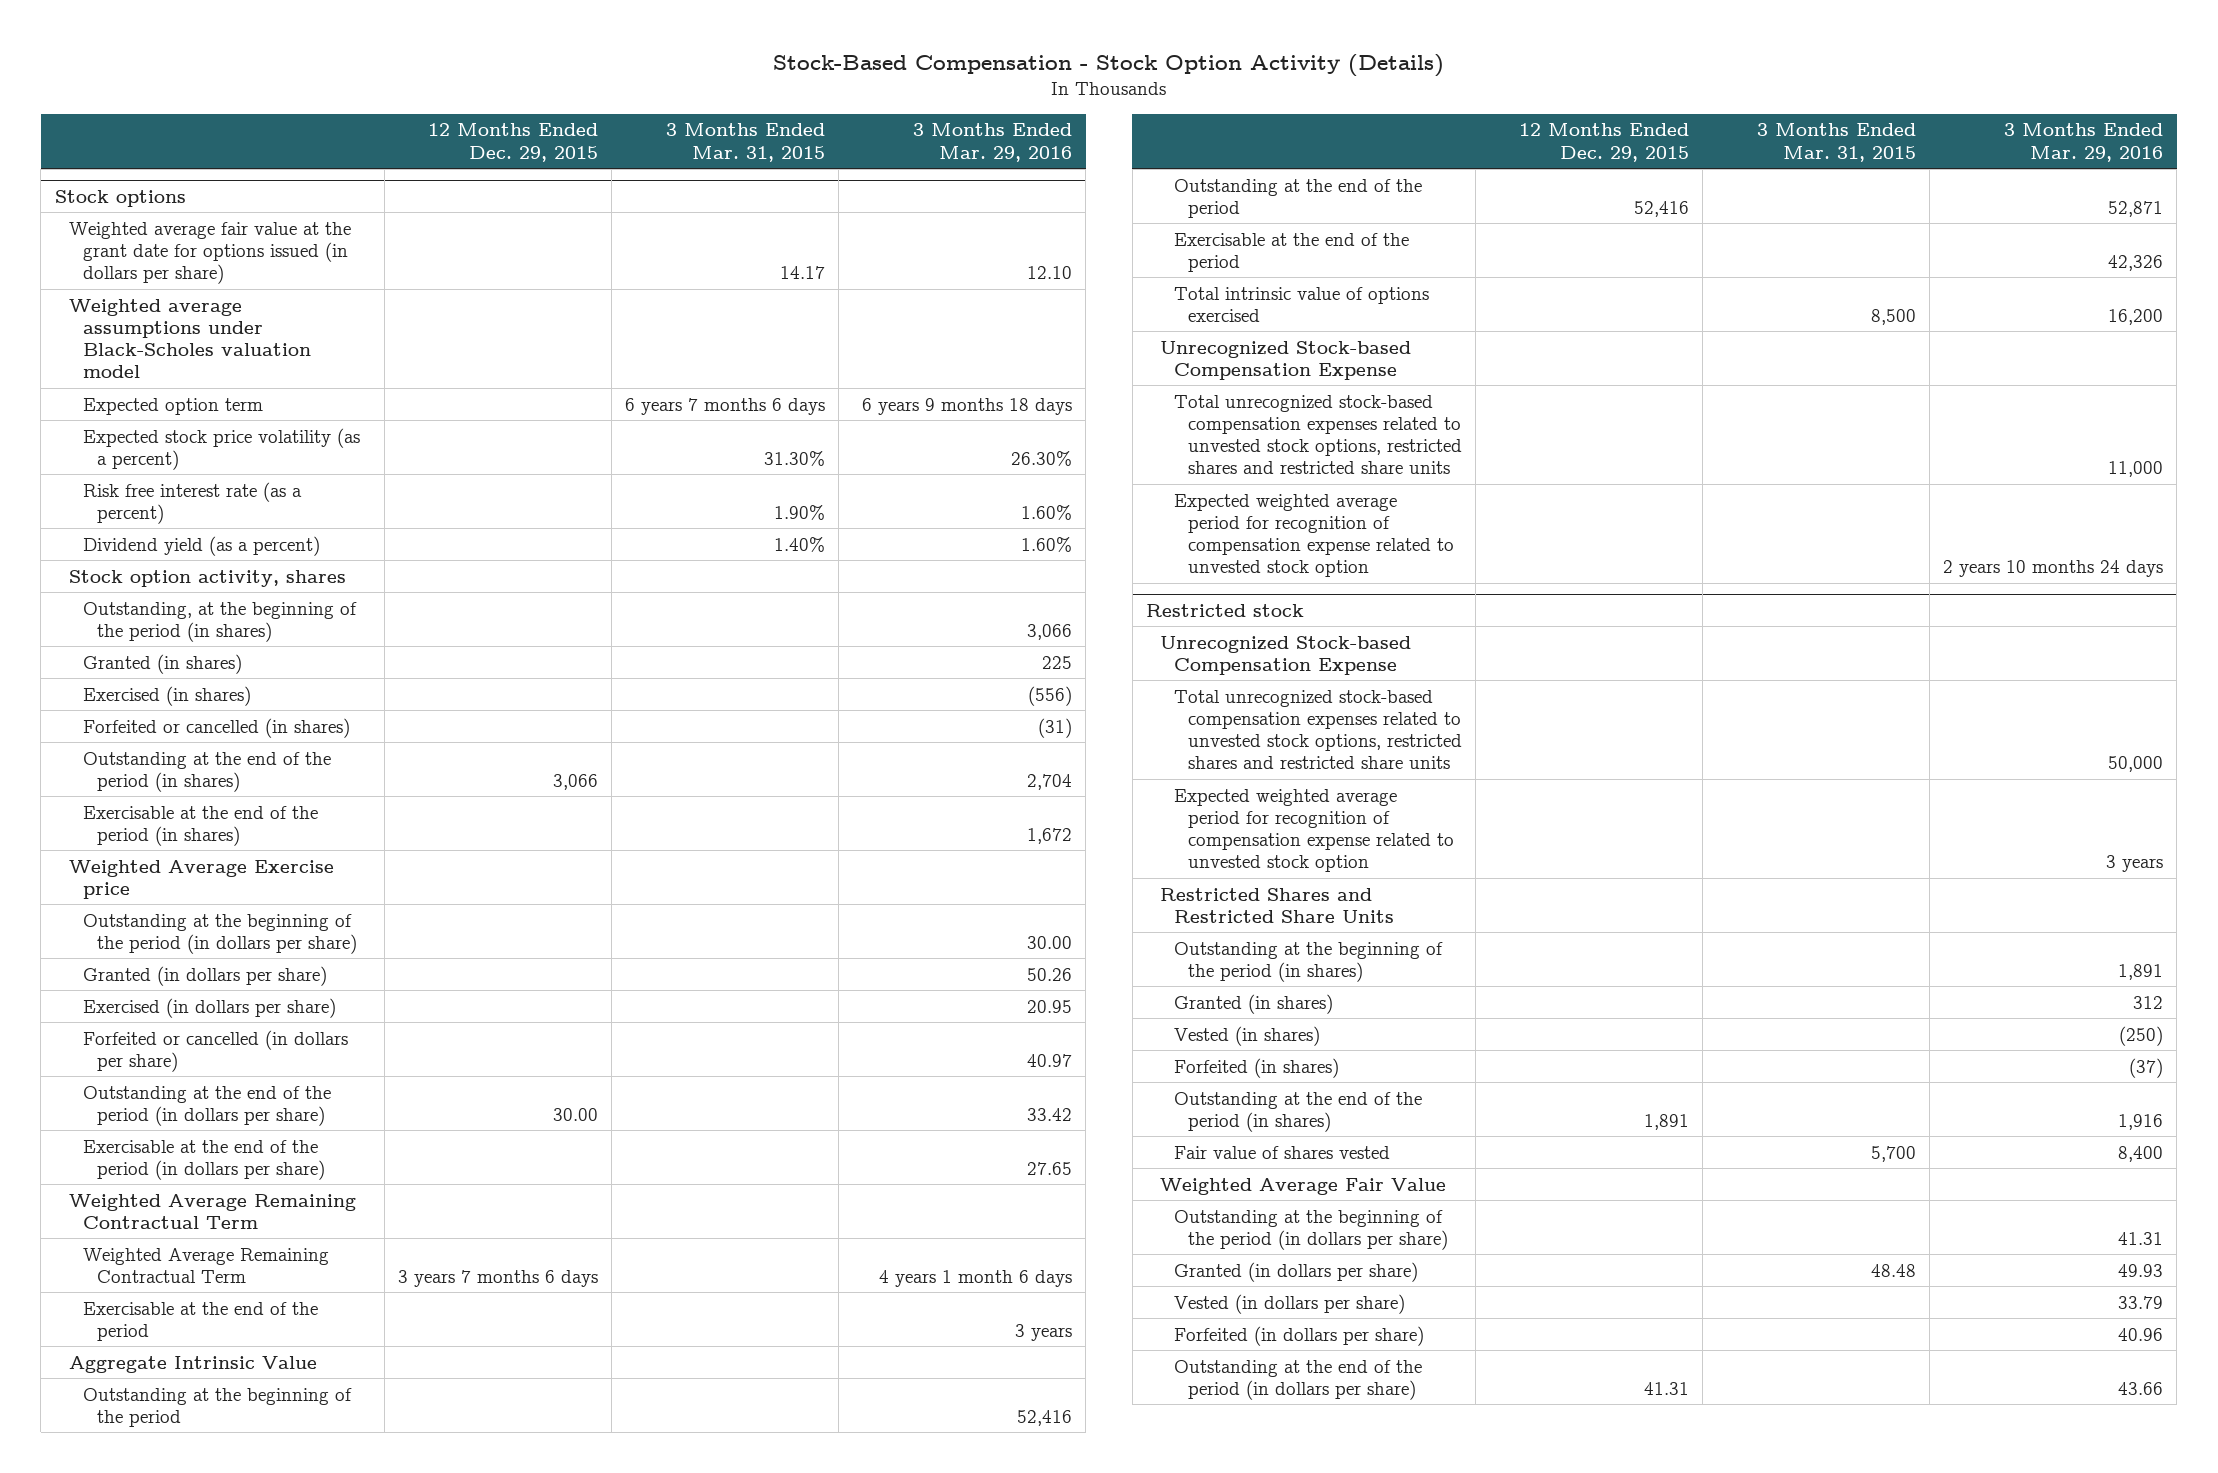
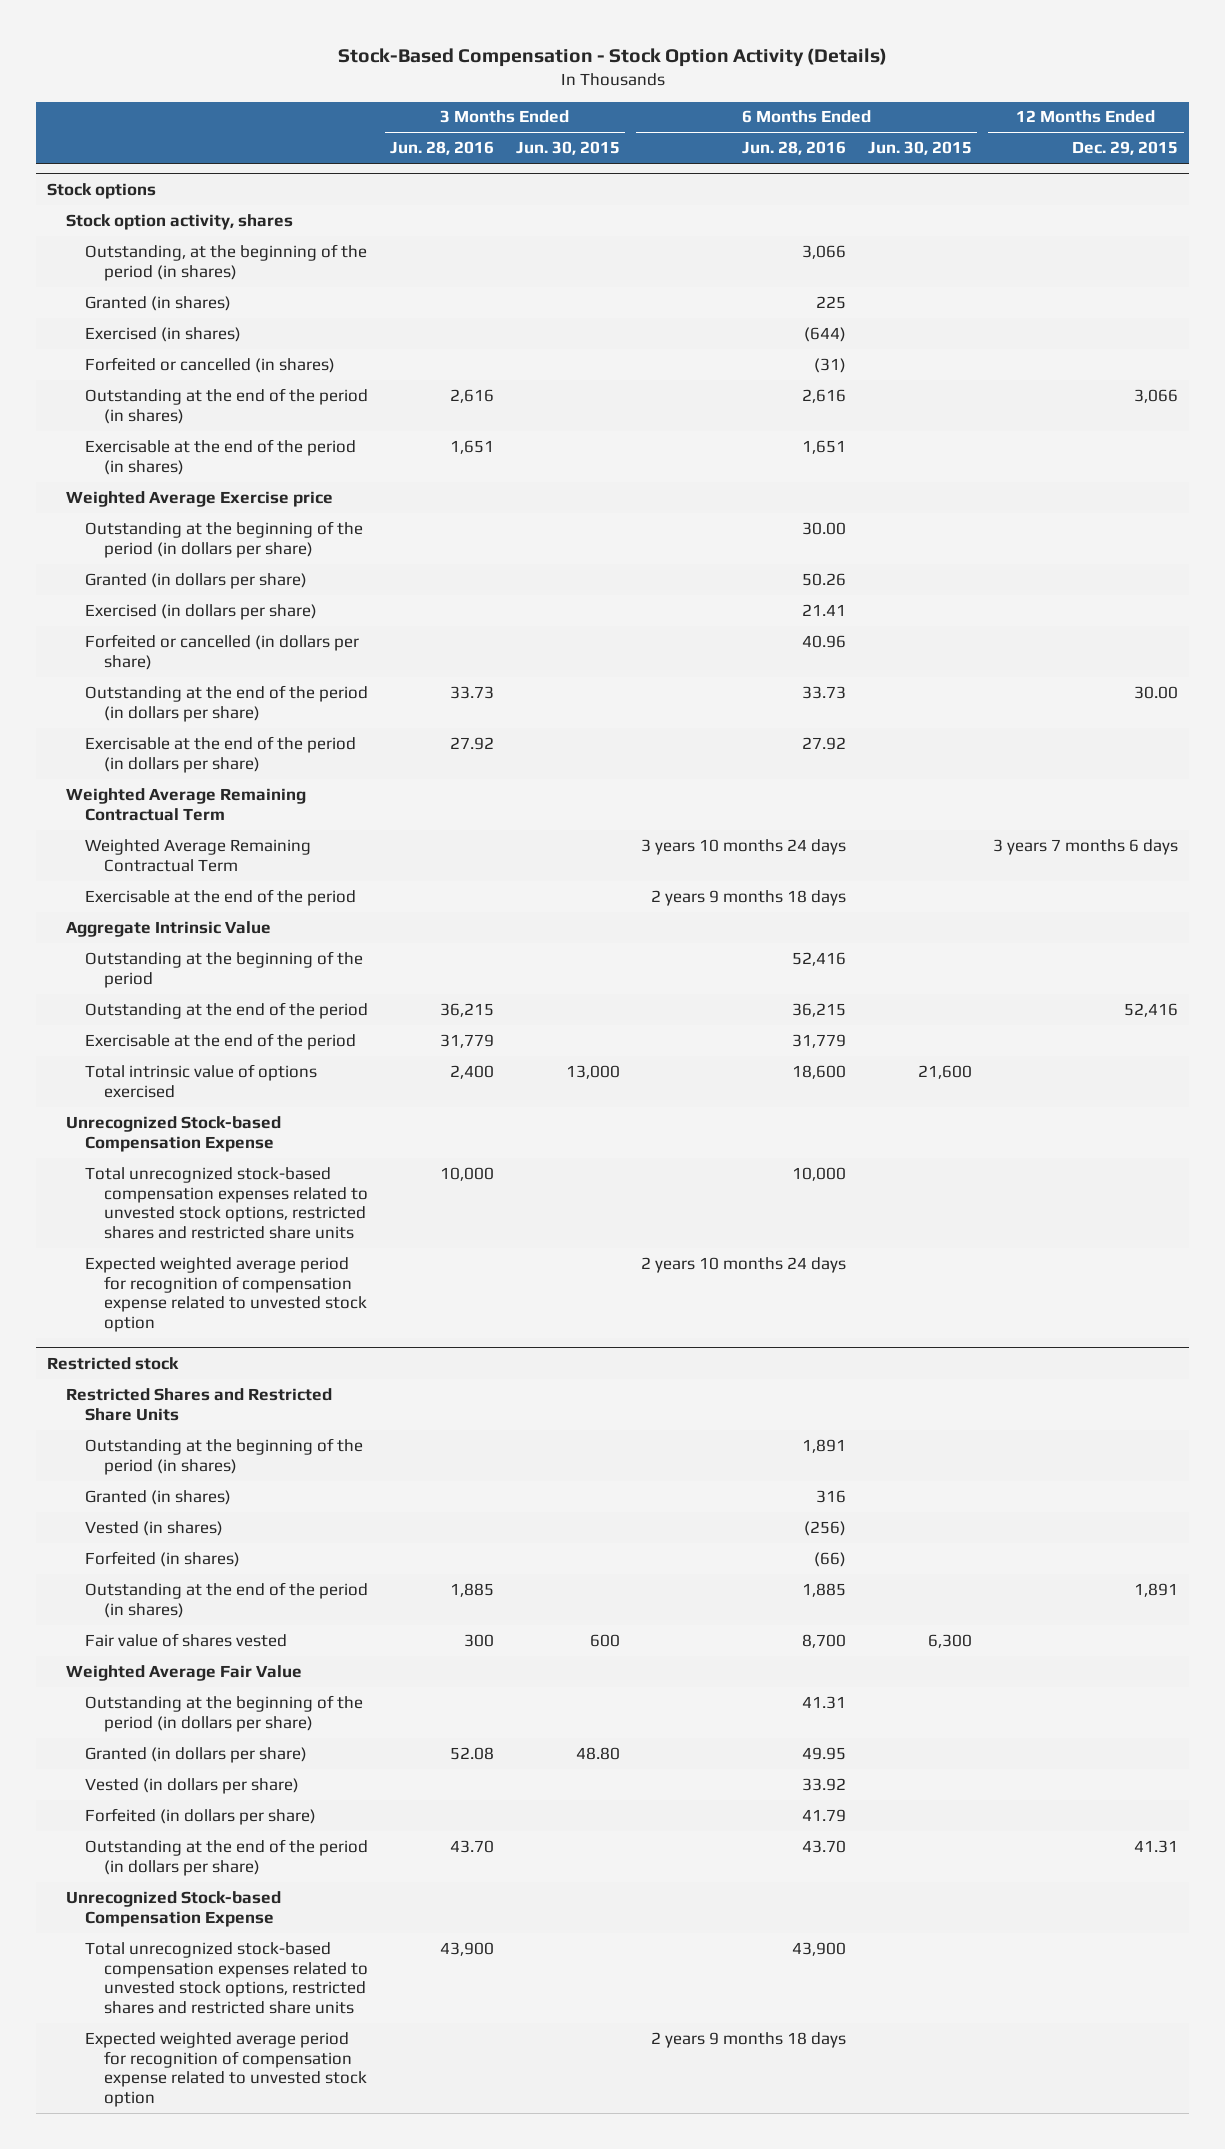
- | 12 Months Ended Dec. 29, 2015 | 3 Months Ended Mar. 31, 2015 | 3 Months Ended Mar. 29, 2016
+ | 3 Months Ended Jun. 28, 2016 | 3 Months Ended Jun. 30, 2015 | 6 Months Ended Jun. 28, 2016 | 6 Months Ended Jun. 30, 2015 | 12 Months Ended Dec. 29, 2015
@ Stock options
- Weighted average fair value at the grant date for options issued (in dollars per share) | | 14.17 | 12.10
- Weighted average assumptions under Black-Scholes valuation model
- Expected option term | | 6 years 7 months 6 days | 6 years 9 months 18 days
- Expected stock price volatility (as a percent) | | 31.30% | 26.30%
- Risk free interest rate (as a percent) | | 1.90% | 1.60%
- Dividend yield (as a percent) | | 1.40% | 1.60%
@ Restricted stock
moved down: Unrecognized Stock-based Compensation Expense
moved down: Total unrecognized stock-based compensation expenses related to unvested stock options, restricted shares and restricted share units | 43,900 | | 43,900 | |
moved down: Expected weighted average period for recognition of compensation expense related to unvested stock option | | | 2 years 9 months 18 days | |

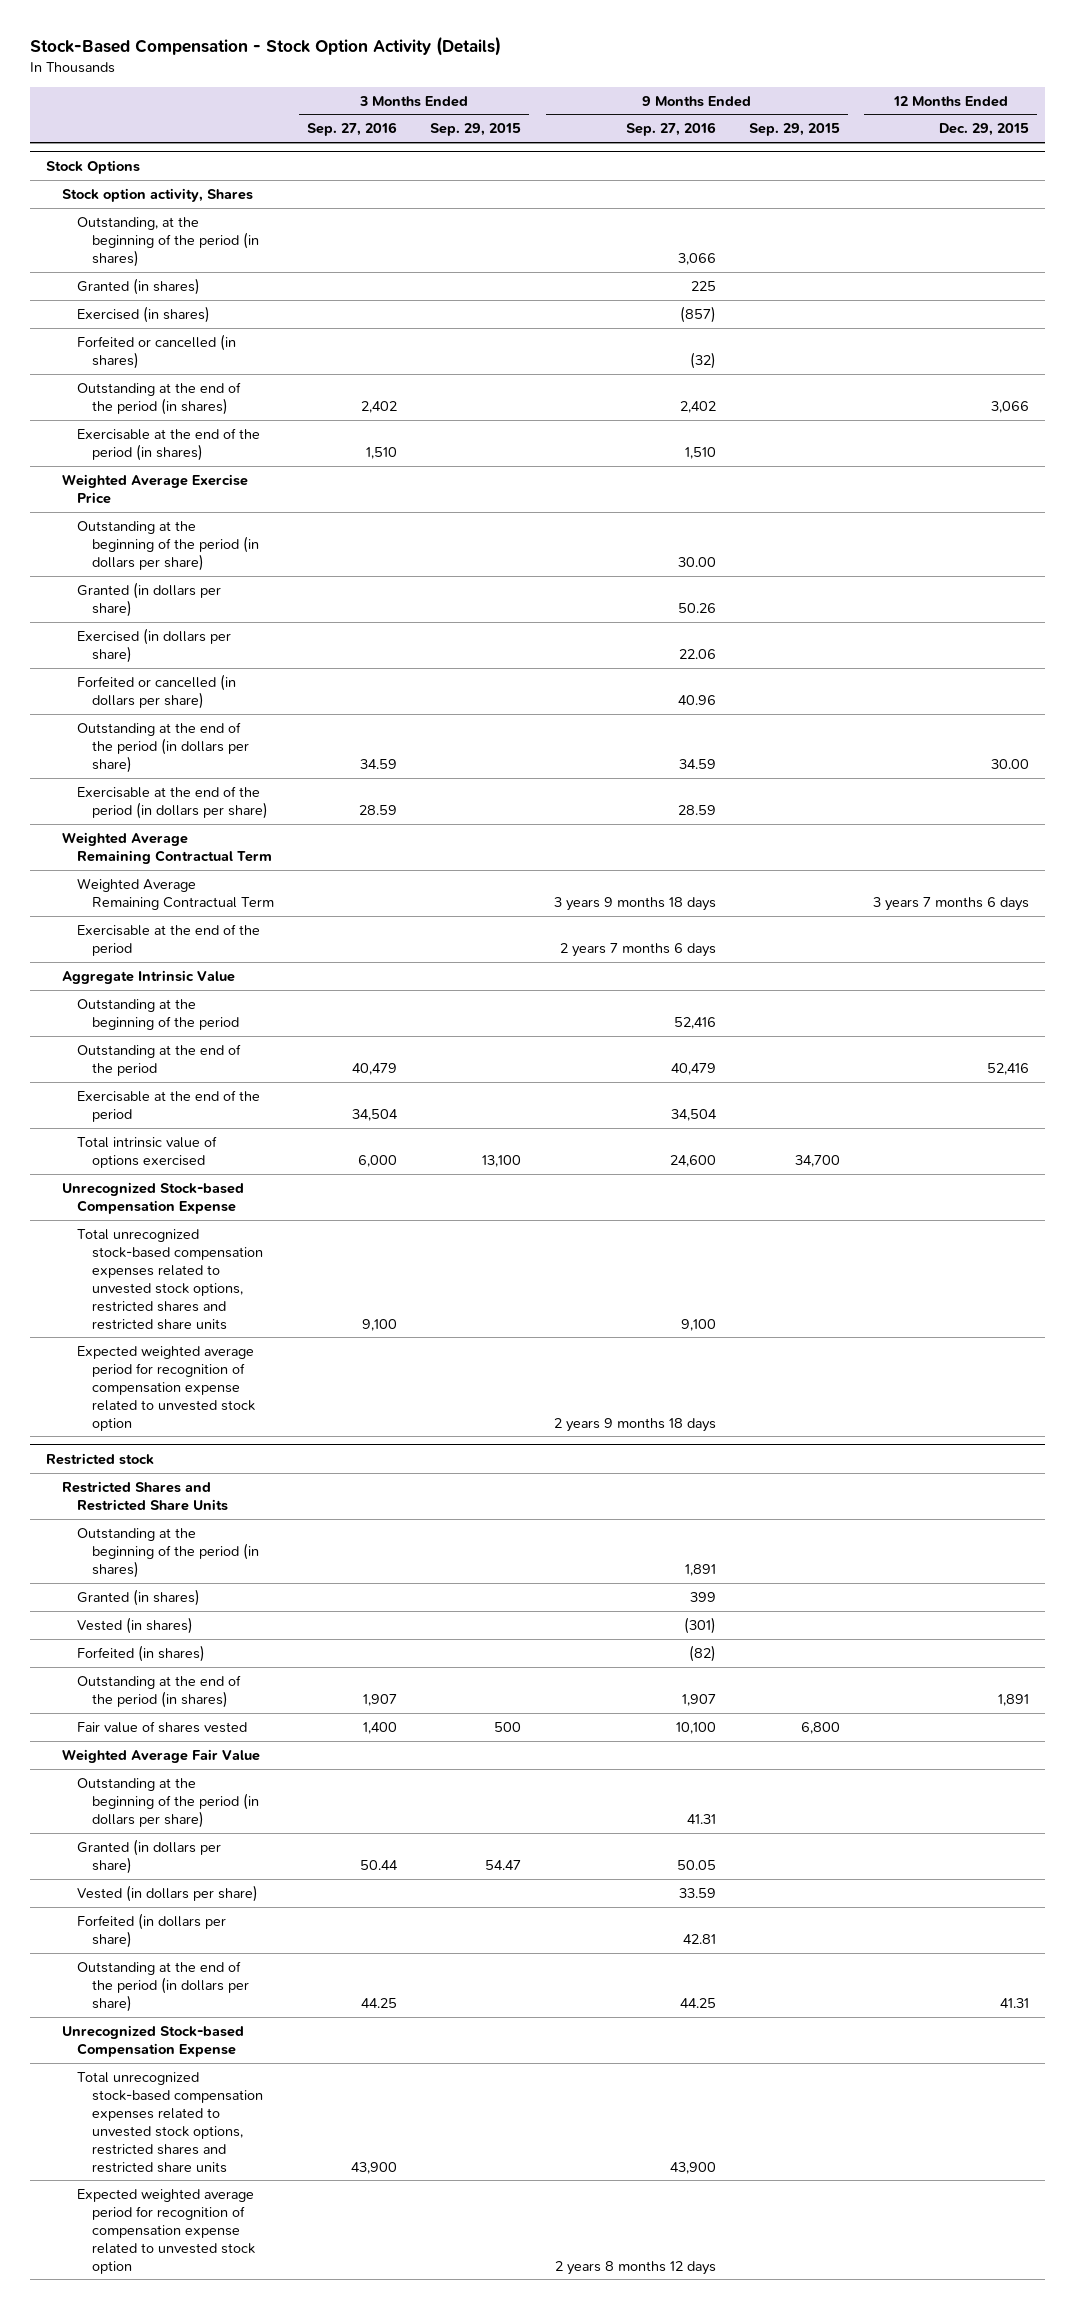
- | 3 Months Ended Jun. 28, 2016 | 3 Months Ended Jun. 30, 2015 | 6 Months Ended Jun. 28, 2016 | 6 Months Ended Jun. 30, 2015 | 12 Months Ended Dec. 29, 2015
+ | 3 Months Ended Sep. 27, 2016 | 3 Months Ended Sep. 29, 2015 | 9 Months Ended Sep. 27, 2016 | 9 Months Ended Sep. 29, 2015 | 12 Months Ended Dec. 29, 2015
- Stock options
- Stock option activity, shares
+ Stock Options
+ Stock option activity, Shares
- Weighted Average Exercise price
+ Weighted Average Exercise Price

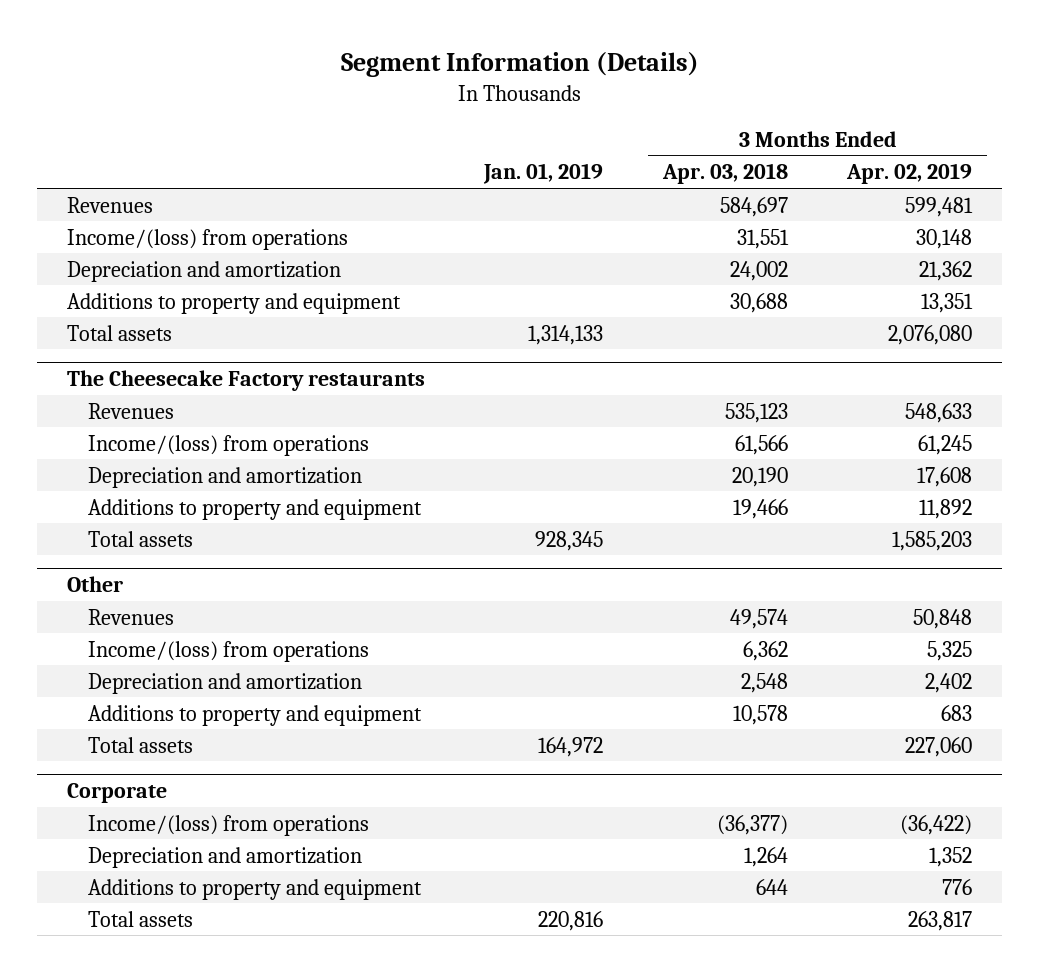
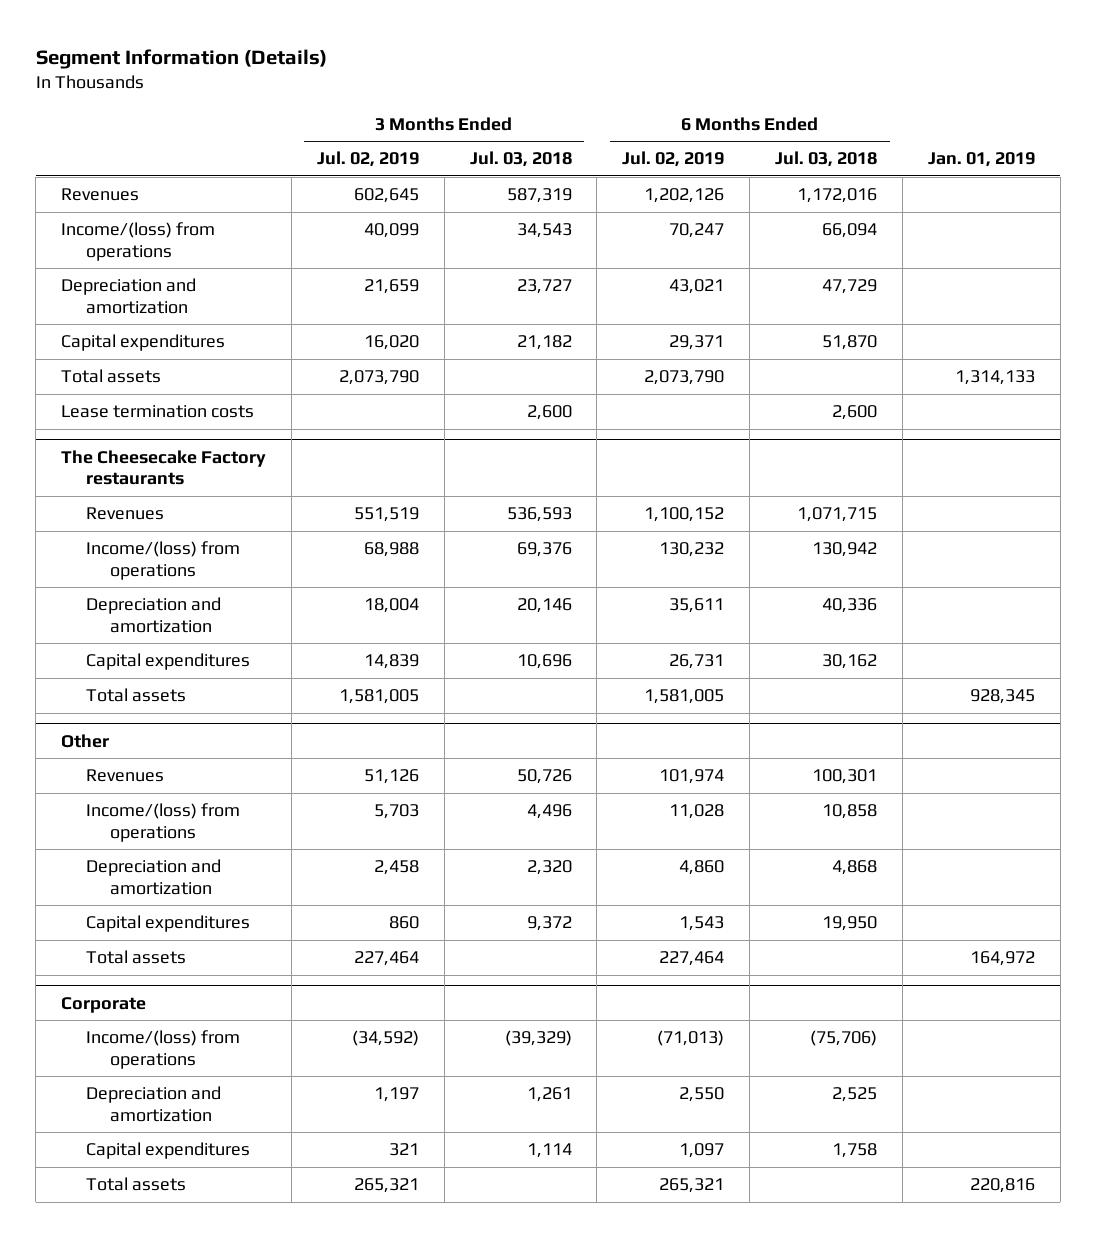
- | Jan. 01, 2019 | 3 Months Ended Apr. 03, 2018 | 3 Months Ended Apr. 02, 2019
+ | 3 Months Ended Jul. 02, 2019 | 3 Months Ended Jul. 03, 2018 | 6 Months Ended Jul. 02, 2019 | 6 Months Ended Jul. 03, 2018 | Jan. 01, 2019
- Additions to property and equipment | | 30,688 | 13,351
+ Capital expenditures | 16,020 | 21,182 | 29,371 | 51,870 |
+ Lease termination costs | | 2,600 | | 2,600 |
@ The Cheesecake Factory restaurants
- Additions to property and equipment | | 19,466 | 11,892
+ Capital expenditures | 14,839 | 10,696 | 26,731 | 30,162 |
@ Other
- Additions to property and equipment | | 10,578 | 683
+ Capital expenditures | 860 | 9,372 | 1,543 | 19,950 |
@ Corporate
- Additions to property and equipment | | 644 | 776
+ Capital expenditures | 321 | 1,114 | 1,097 | 1,758 |

